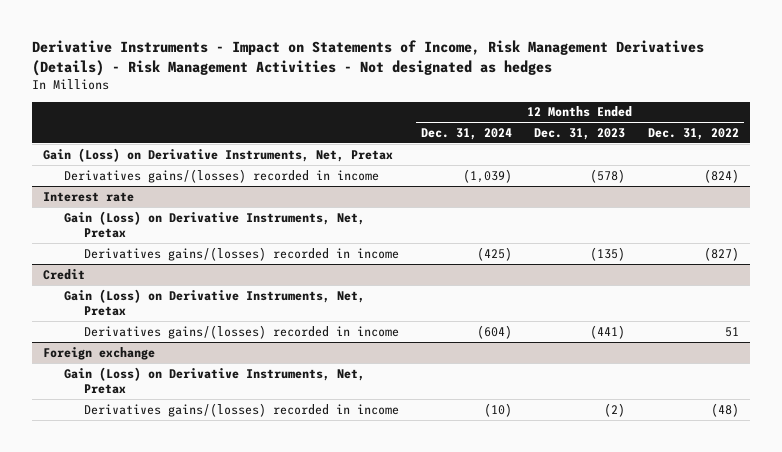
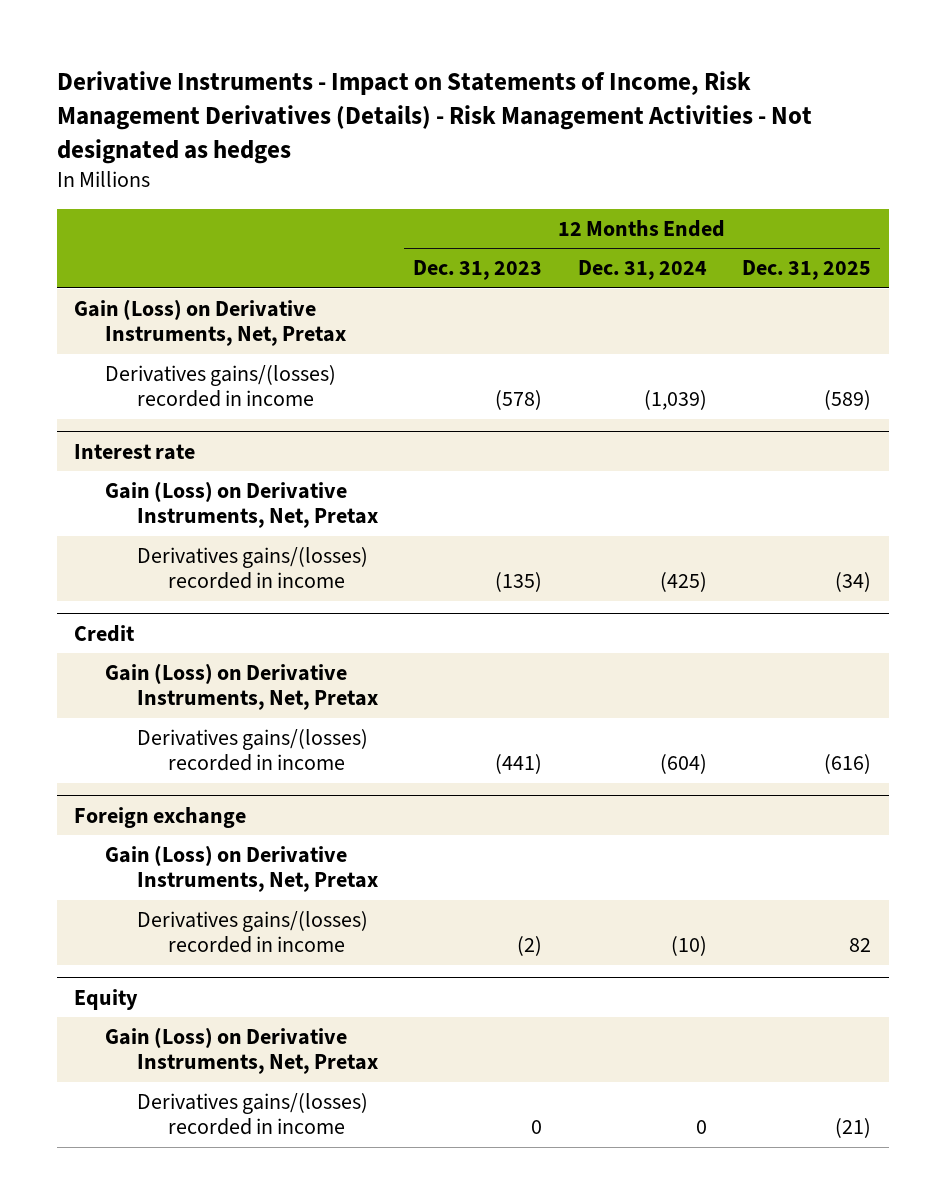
- | 12 Months Ended Dec. 31, 2024 | 12 Months Ended Dec. 31, 2023 | 12 Months Ended Dec. 31, 2022
+ | 12 Months Ended Dec. 31, 2023 | 12 Months Ended Dec. 31, 2024 | 12 Months Ended Dec. 31, 2025
+ Equity
+ Gain (Loss) on Derivative Instruments, Net, Pretax
+ Derivatives gains/(losses) recorded in income | 0 | 0 | (21)

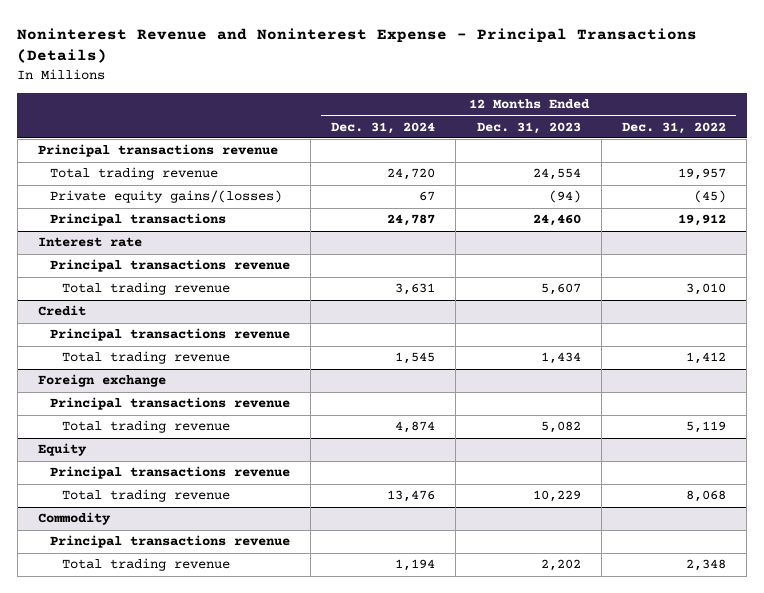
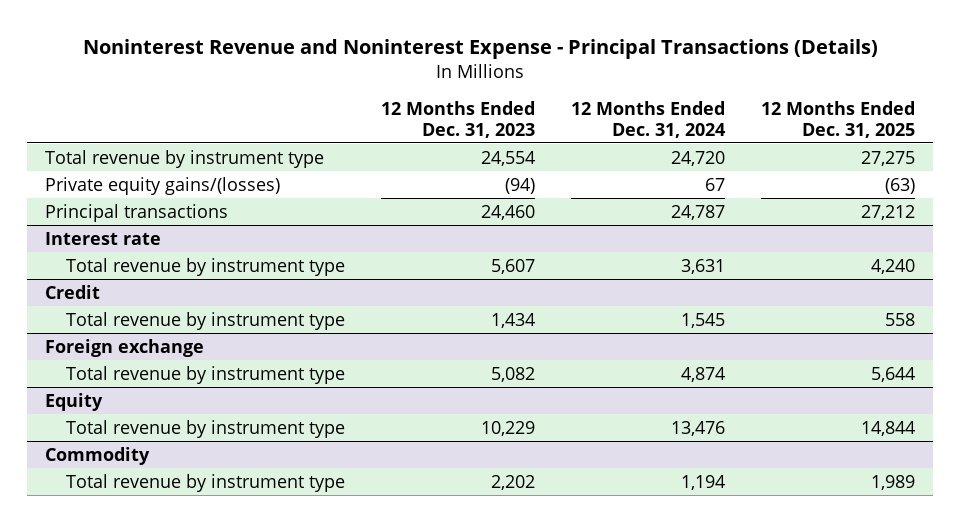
- | 12 Months Ended Dec. 31, 2024 | 12 Months Ended Dec. 31, 2023 | 12 Months Ended Dec. 31, 2022
+ | 12 Months Ended Dec. 31, 2023 | 12 Months Ended Dec. 31, 2024 | 12 Months Ended Dec. 31, 2025
- Principal transactions revenue
- Total trading revenue | 24,720 | 24,554 | 19,957
+ Total revenue by instrument type | 24,554 | 24,720 | 27,275
@ Interest rate
- Principal transactions revenue
- Total trading revenue | 3,631 | 5,607 | 3,010
+ Total revenue by instrument type | 5,607 | 3,631 | 4,240
@ Credit
- Principal transactions revenue
- Total trading revenue | 1,545 | 1,434 | 1,412
+ Total revenue by instrument type | 1,434 | 1,545 | 558
@ Foreign exchange
- Principal transactions revenue
- Total trading revenue | 4,874 | 5,082 | 5,119
+ Total revenue by instrument type | 5,082 | 4,874 | 5,644
@ Equity
- Principal transactions revenue
- Total trading revenue | 13,476 | 10,229 | 8,068
+ Total revenue by instrument type | 10,229 | 13,476 | 14,844
@ Commodity
- Principal transactions revenue
- Total trading revenue | 1,194 | 2,202 | 2,348
+ Total revenue by instrument type | 2,202 | 1,194 | 1,989

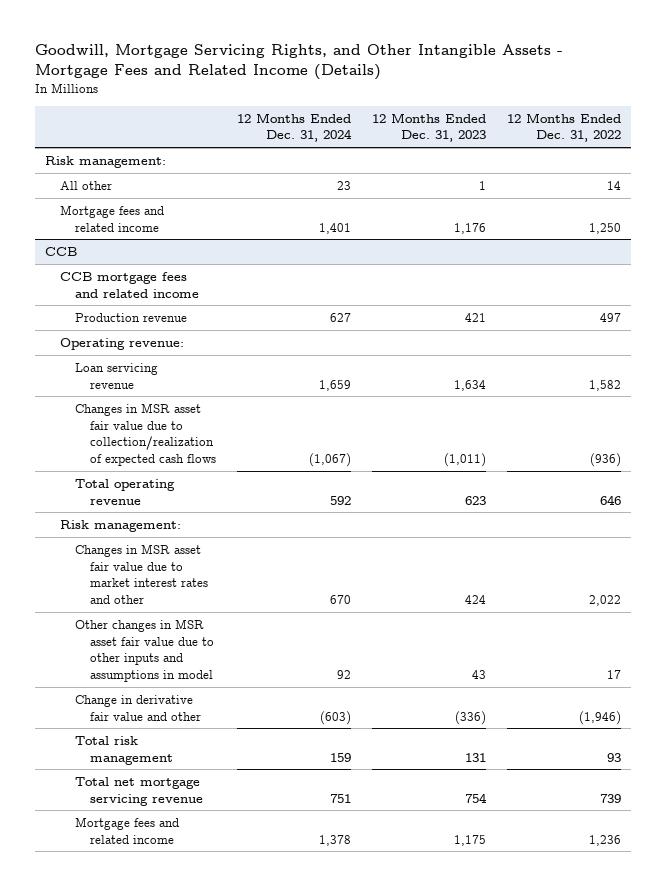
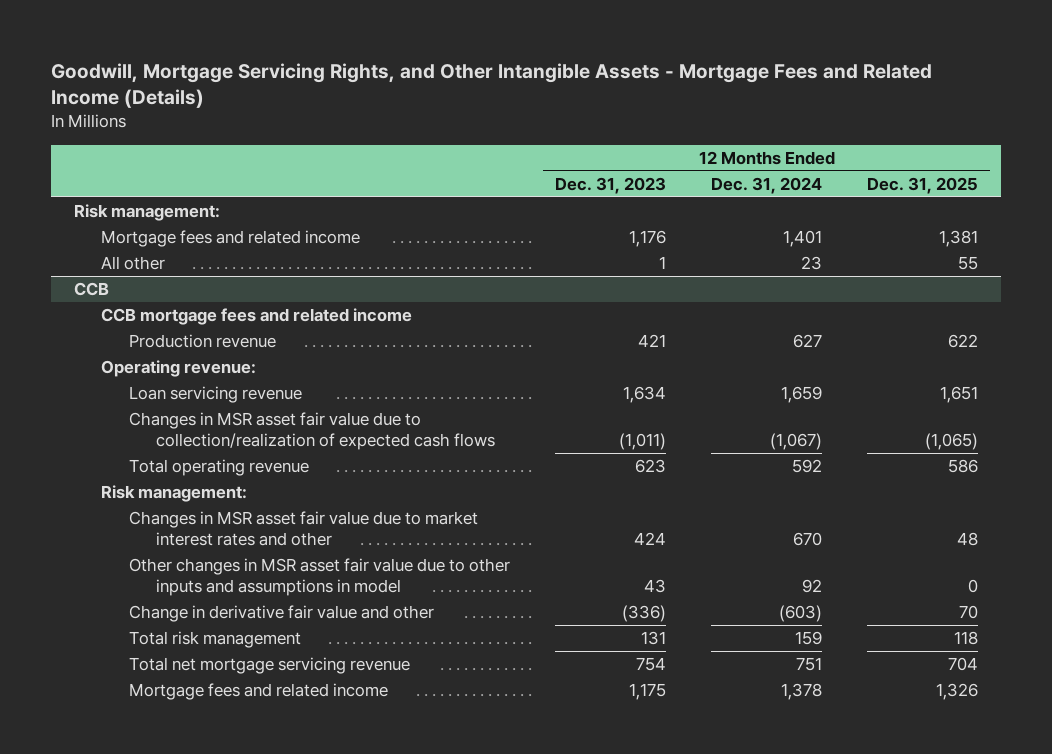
- | 12 Months Ended Dec. 31, 2024 | 12 Months Ended Dec. 31, 2023 | 12 Months Ended Dec. 31, 2022
+ | 12 Months Ended Dec. 31, 2023 | 12 Months Ended Dec. 31, 2024 | 12 Months Ended Dec. 31, 2025
moved down: All other | 1 | 23 | 55

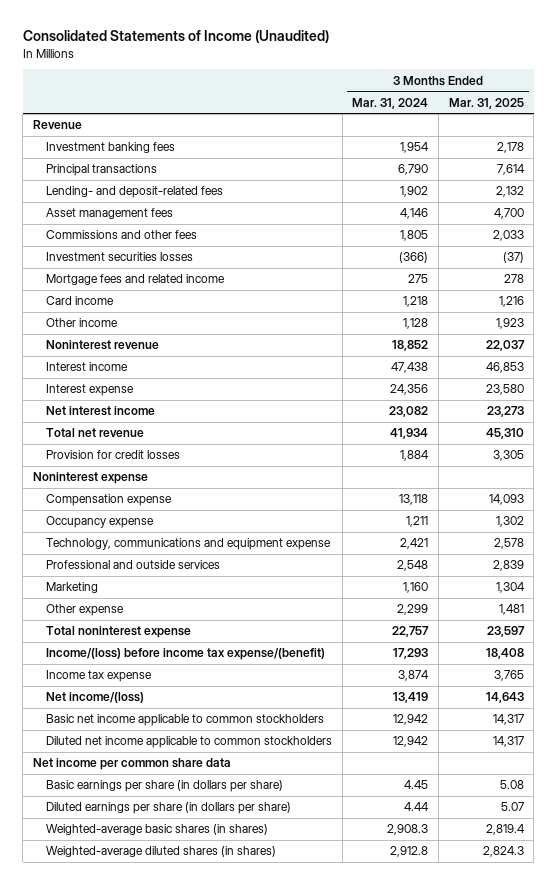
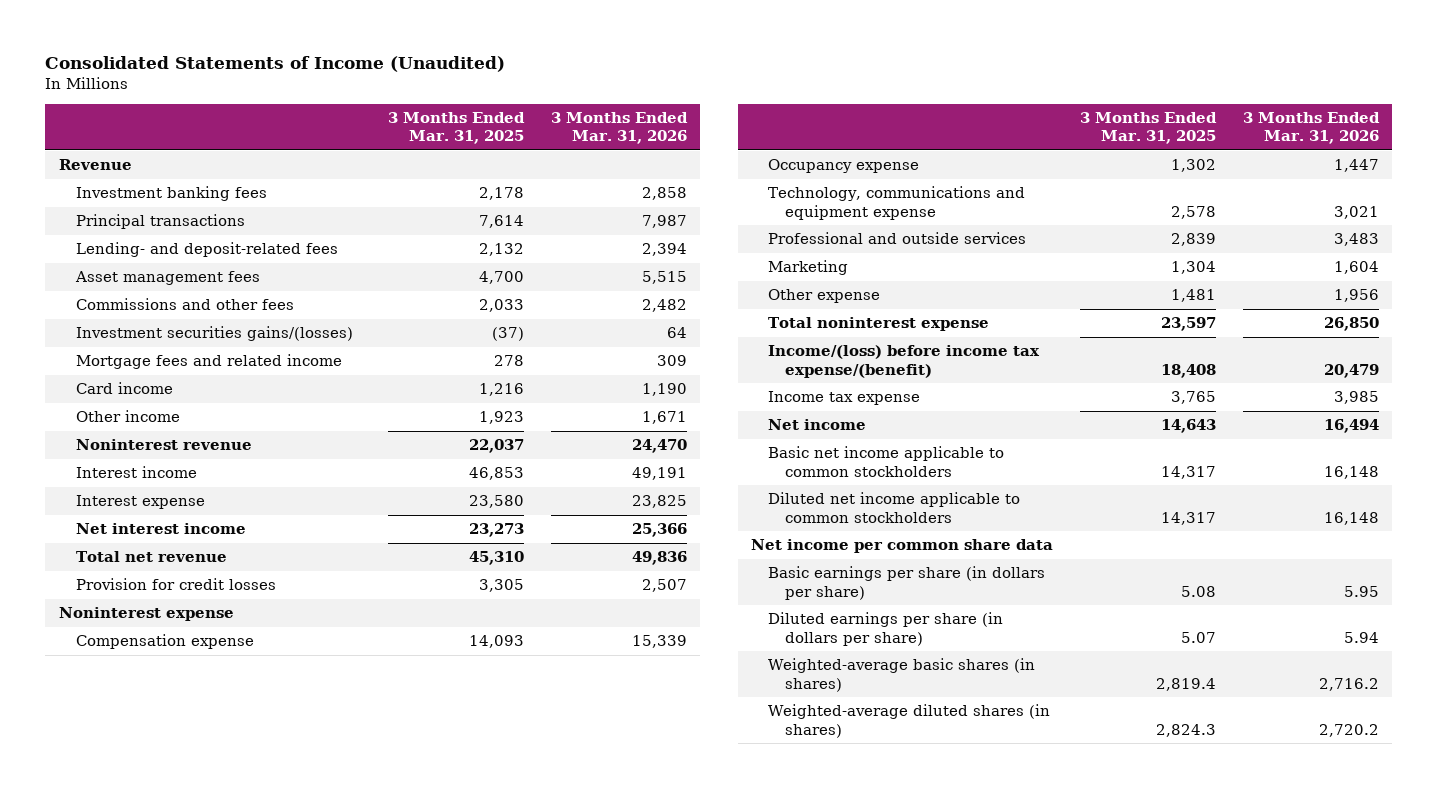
- | 3 Months Ended Mar. 31, 2024 | 3 Months Ended Mar. 31, 2025
+ | 3 Months Ended Mar. 31, 2025 | 3 Months Ended Mar. 31, 2026
- Investment securities losses | (366) | (37)
+ Investment securities gains/(losses) | (37) | 64
- Net income/(loss) | 13,419 | 14,643
+ Net income | 14,643 | 16,494

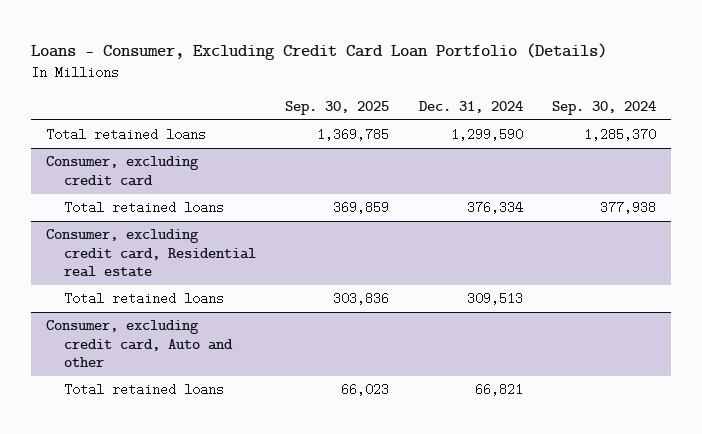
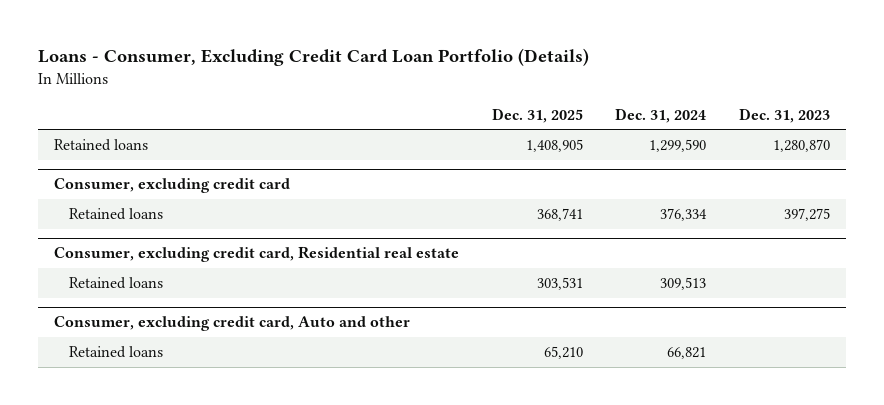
- | Sep. 30, 2025 | Dec. 31, 2024 | Sep. 30, 2024
+ | Dec. 31, 2025 | Dec. 31, 2024 | Dec. 31, 2023
- Total retained loans | 1,369,785 | 1,299,590 | 1,285,370
+ Retained loans | 1,408,905 | 1,299,590 | 1,280,870
@ Consumer, excluding credit card
- Total retained loans | 369,859 | 376,334 | 377,938
+ Retained loans | 368,741 | 376,334 | 397,275
@ Consumer, excluding credit card, Residential real estate
- Total retained loans | 303,836 | 309,513 |
+ Retained loans | 303,531 | 309,513 |
@ Consumer, excluding credit card, Auto and other
- Total retained loans | 66,023 | 66,821 |
+ Retained loans | 65,210 | 66,821 |

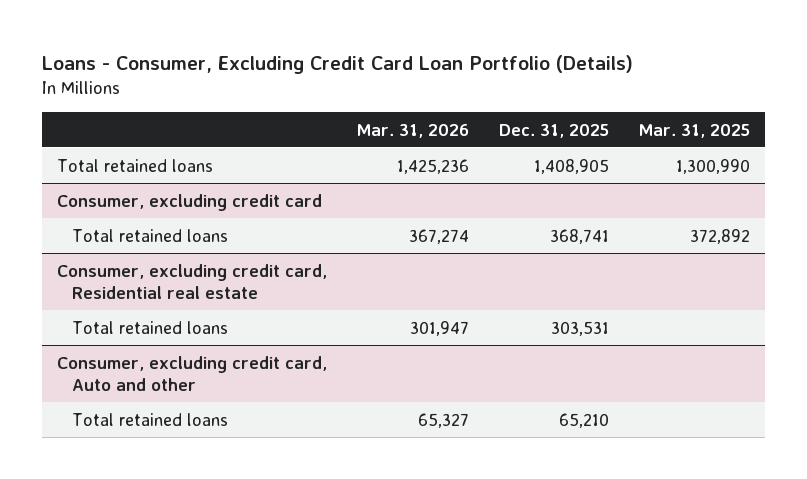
- | Dec. 31, 2025 | Dec. 31, 2024 | Dec. 31, 2023
+ | Mar. 31, 2026 | Dec. 31, 2025 | Mar. 31, 2025
- Retained loans | 1,408,905 | 1,299,590 | 1,280,870
+ Total retained loans | 1,425,236 | 1,408,905 | 1,300,990
@ Consumer, excluding credit card
- Retained loans | 368,741 | 376,334 | 397,275
+ Total retained loans | 367,274 | 368,741 | 372,892
@ Consumer, excluding credit card, Residential real estate
- Retained loans | 303,531 | 309,513 |
+ Total retained loans | 301,947 | 303,531 |
@ Consumer, excluding credit card, Auto and other
- Retained loans | 65,210 | 66,821 |
+ Total retained loans | 65,327 | 65,210 |

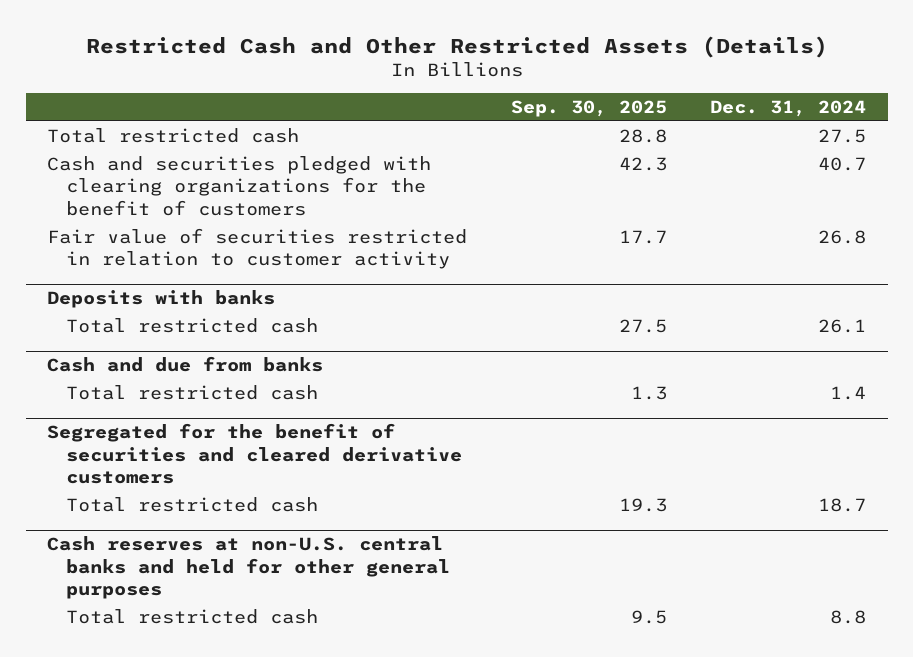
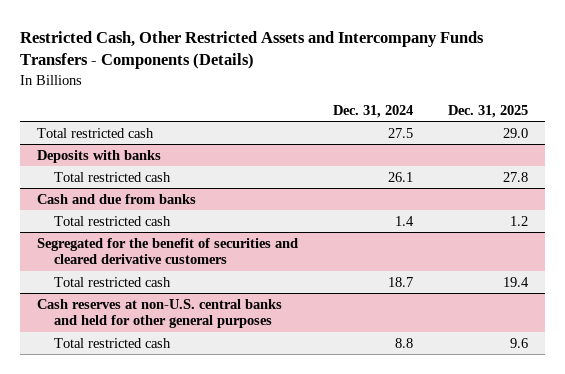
- Restricted Cash and Other Restricted Assets (Details)
+ Restricted Cash, Other Restricted Assets and Intercompany Funds Transfers - Components (Details)
- | Sep. 30, 2025 | Dec. 31, 2024
+ | Dec. 31, 2024 | Dec. 31, 2025
- Cash and securities pledged with clearing organizations for the benefit of customers | 42.3 | 40.7
- Fair value of securities restricted in relation to customer activity | 17.7 | 26.8

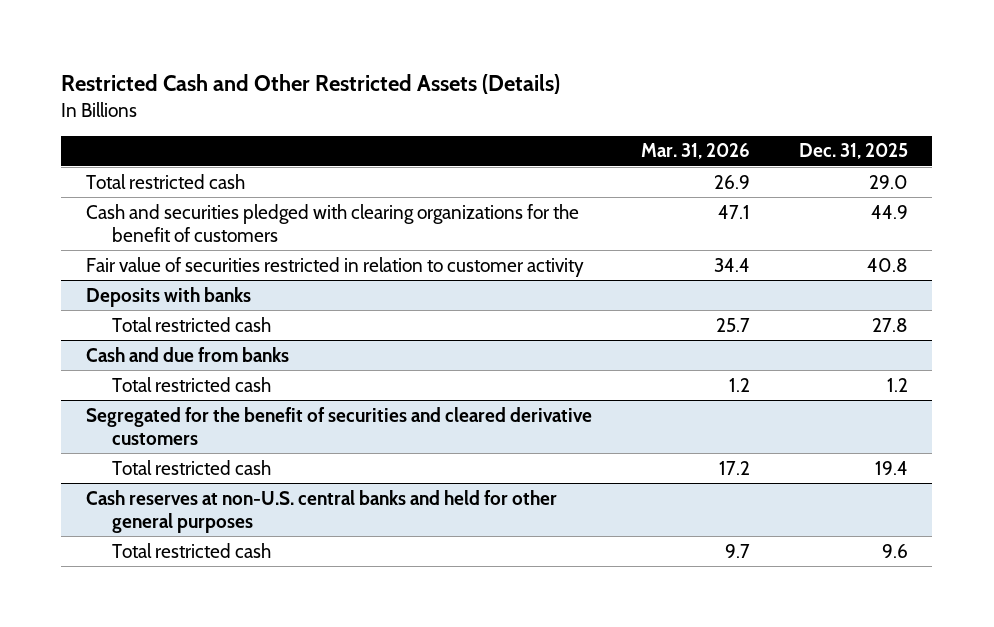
- Restricted Cash, Other Restricted Assets and Intercompany Funds Transfers - Components (Details)
+ Restricted Cash and Other Restricted Assets (Details)
- | Dec. 31, 2024 | Dec. 31, 2025
+ | Mar. 31, 2026 | Dec. 31, 2025
+ Cash and securities pledged with clearing organizations for the benefit of customers | 47.1 | 44.9
+ Fair value of securities restricted in relation to customer activity | 34.4 | 40.8

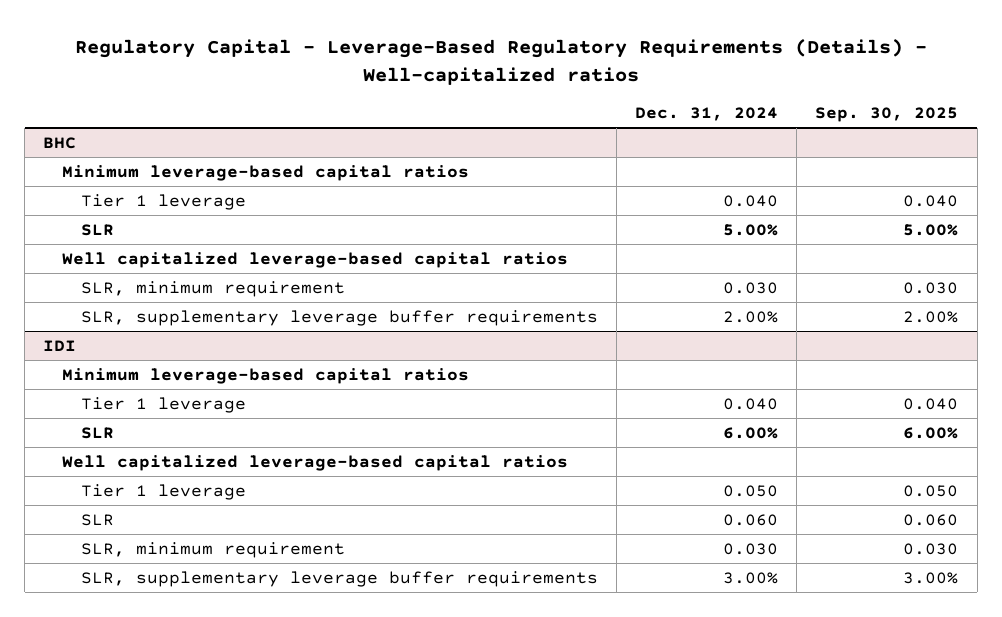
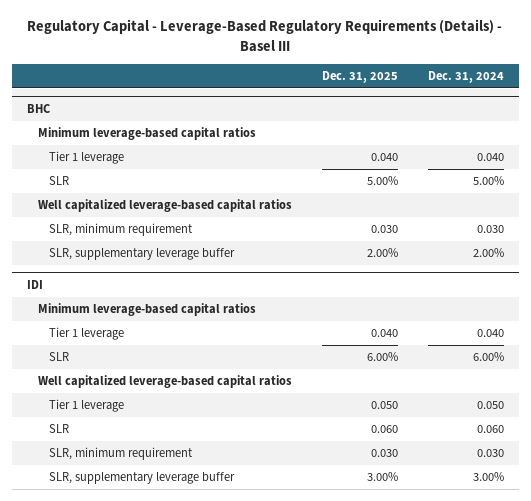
- Regulatory Capital - Leverage-Based Regulatory Requirements (Details) - Well-capitalized ratios
+ Regulatory Capital - Leverage-Based Regulatory Requirements (Details) - Basel III
- | Dec. 31, 2024 | Sep. 30, 2025
+ | Dec. 31, 2025 | Dec. 31, 2024
@ BHC
- SLR, supplementary leverage buffer requirements | 2.00% | 2.00%
+ SLR, supplementary leverage buffer | 2.00% | 2.00%
@ IDI
- SLR, supplementary leverage buffer requirements | 3.00% | 3.00%
+ SLR, supplementary leverage buffer | 3.00% | 3.00%

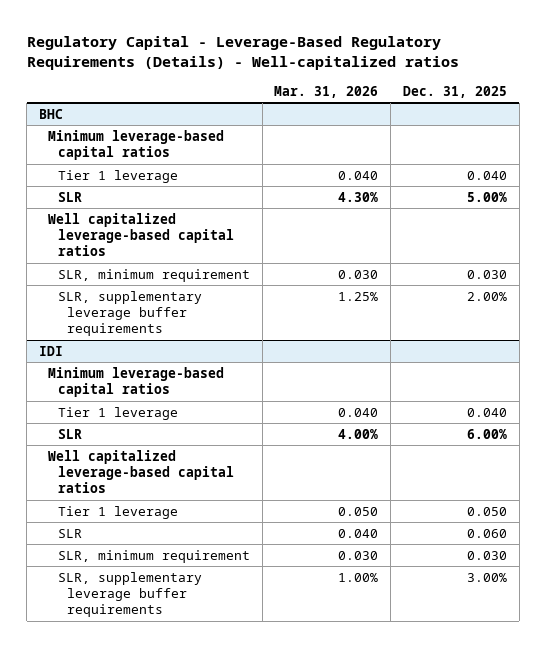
- Regulatory Capital - Leverage-Based Regulatory Requirements (Details) - Basel III
+ Regulatory Capital - Leverage-Based Regulatory Requirements (Details) - Well-capitalized ratios
- | Dec. 31, 2025 | Dec. 31, 2024
+ | Mar. 31, 2026 | Dec. 31, 2025
@ BHC
- SLR, supplementary leverage buffer | 2.00% | 2.00%
+ SLR, supplementary leverage buffer requirements | 1.25% | 2.00%
@ IDI
- SLR, supplementary leverage buffer | 3.00% | 3.00%
+ SLR, supplementary leverage buffer requirements | 1.00% | 3.00%

